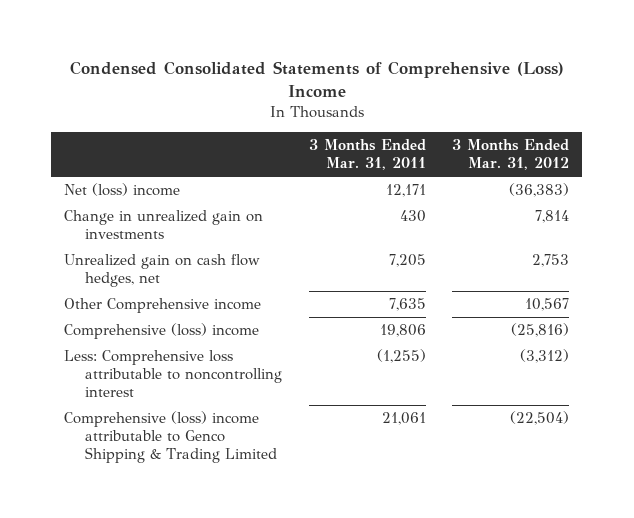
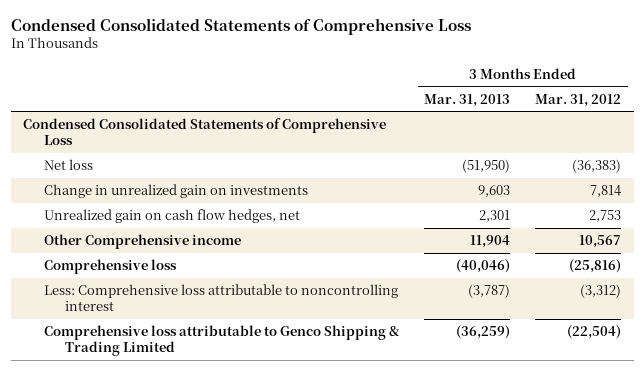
- Condensed Consolidated Statements of Comprehensive (Loss) Income
+ Condensed Consolidated Statements of Comprehensive Loss
- | 3 Months Ended Mar. 31, 2011 | 3 Months Ended Mar. 31, 2012
+ | 3 Months Ended Mar. 31, 2013 | 3 Months Ended Mar. 31, 2012
- Net (loss) income | 12,171 | (36,383)
+ Condensed Consolidated Statements of Comprehensive Loss
+ Net loss | (51,950) | (36,383)
- Comprehensive (loss) income | 19,806 | (25,816)
+ Comprehensive loss | (40,046) | (25,816)
- Comprehensive (loss) income attributable to Genco Shipping & Trading Limited | 21,061 | (22,504)
+ Comprehensive loss attributable to Genco Shipping & Trading Limited | (36,259) | (22,504)

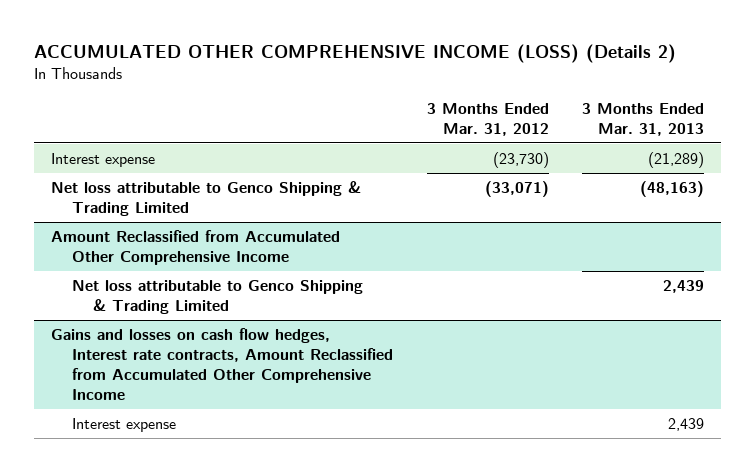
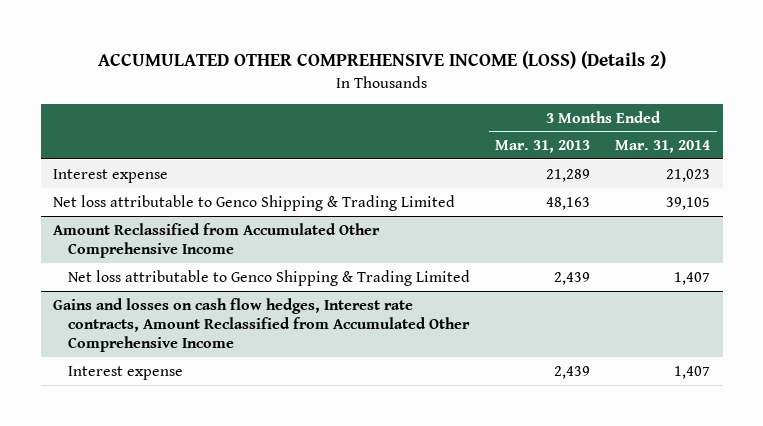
- | 3 Months Ended Mar. 31, 2012 | 3 Months Ended Mar. 31, 2013
+ | 3 Months Ended Mar. 31, 2013 | 3 Months Ended Mar. 31, 2014
- Interest expense | (23,730) | (21,289)
- Net loss attributable to Genco Shipping & Trading Limited | (33,071) | (48,163)
+ Interest expense | 21,289 | 21,023
+ Net loss attributable to Genco Shipping & Trading Limited | 48,163 | 39,105

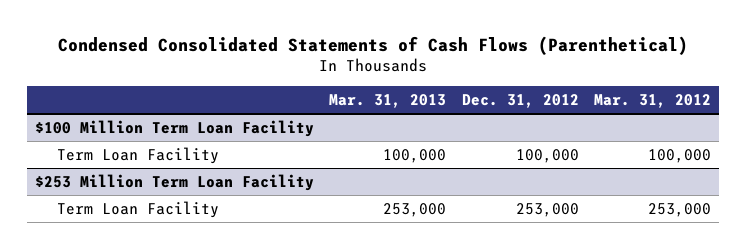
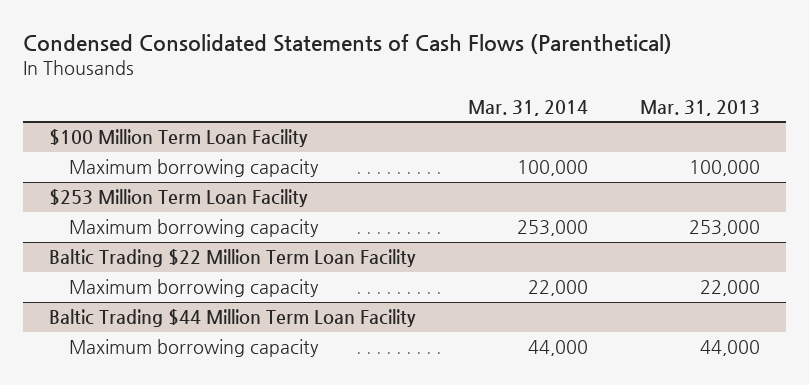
- | Mar. 31, 2013 | Dec. 31, 2012 | Mar. 31, 2012
+ | Mar. 31, 2014 | Mar. 31, 2013
@ $100 Million Term Loan Facility
- Term Loan Facility | 100,000 | 100,000 | 100,000
+ Maximum borrowing capacity | 100,000 | 100,000
@ $253 Million Term Loan Facility
- Term Loan Facility | 253,000 | 253,000 | 253,000
+ Maximum borrowing capacity | 253,000 | 253,000
+ Baltic Trading $22 Million Term Loan Facility
+ Maximum borrowing capacity | 22,000 | 22,000
+ Baltic Trading $44 Million Term Loan Facility
+ Maximum borrowing capacity | 44,000 | 44,000

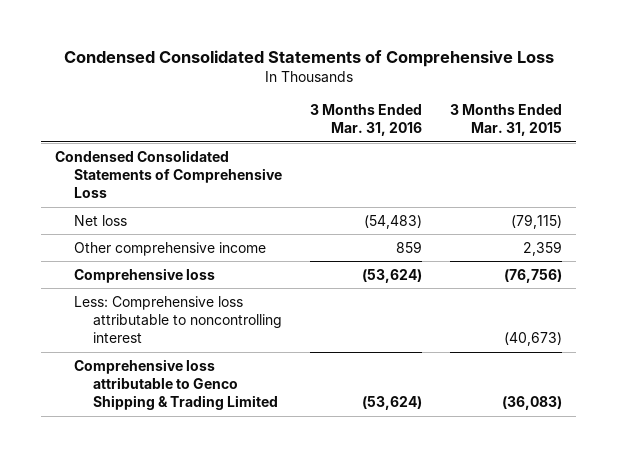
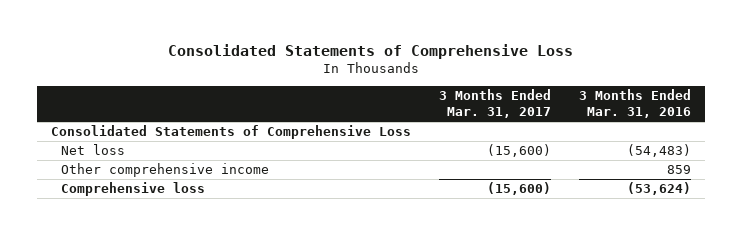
- Condensed Consolidated Statements of Comprehensive Loss
+ Consolidated Statements of Comprehensive Loss
- | 3 Months Ended Mar. 31, 2016 | 3 Months Ended Mar. 31, 2015
+ | 3 Months Ended Mar. 31, 2017 | 3 Months Ended Mar. 31, 2016
- Condensed Consolidated Statements of Comprehensive Loss
+ Consolidated Statements of Comprehensive Loss
- Less: Comprehensive loss attributable to noncontrolling interest | | (40,673)
- Comprehensive loss attributable to Genco Shipping & Trading Limited | (53,624) | (36,083)

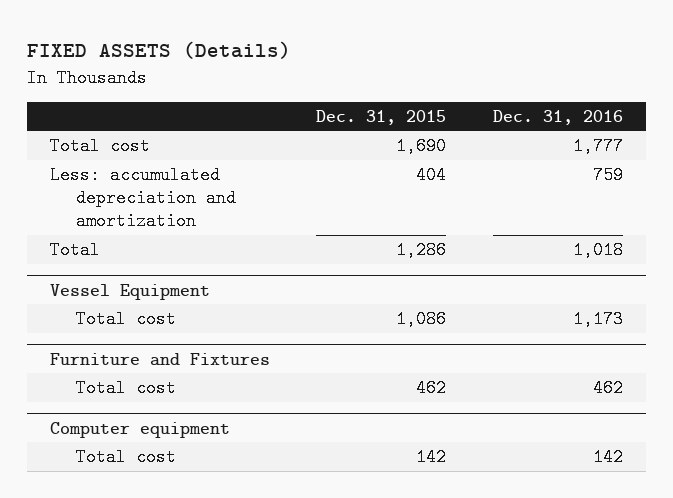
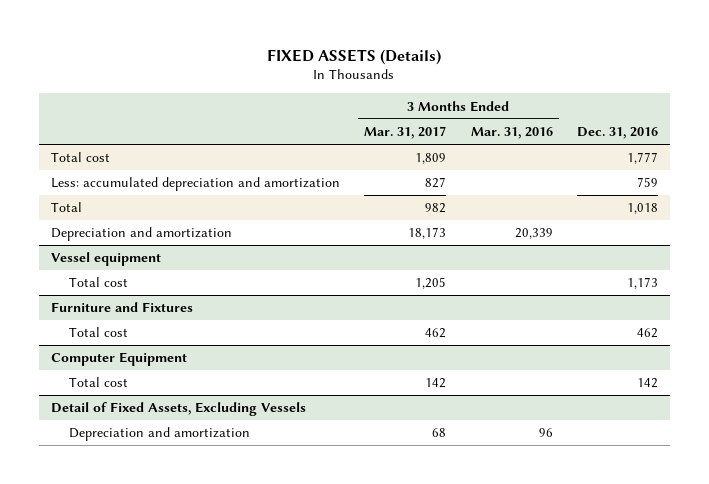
- | Dec. 31, 2015 | Dec. 31, 2016
+ | 3 Months Ended Mar. 31, 2017 | 3 Months Ended Mar. 31, 2016 | Dec. 31, 2016
- Vessel Equipment
+ Depreciation and amortization | 18,173 | 20,339 |
+ Vessel equipment
- Computer equipment
+ Computer Equipment
+ Detail of Fixed Assets, Excluding Vessels
+ Depreciation and amortization | 68 | 96 |

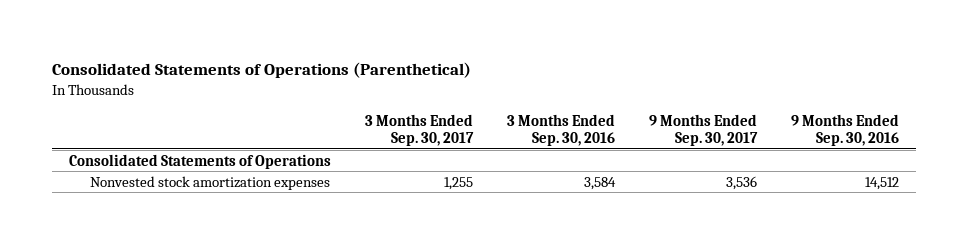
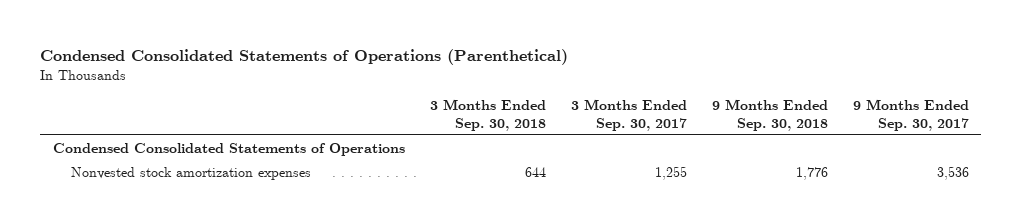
- Consolidated Statements of Operations (Parenthetical)
+ Condensed Consolidated Statements of Operations (Parenthetical)
- | 3 Months Ended Sep. 30, 2017 | 3 Months Ended Sep. 30, 2016 | 9 Months Ended Sep. 30, 2017 | 9 Months Ended Sep. 30, 2016
+ | 3 Months Ended Sep. 30, 2018 | 3 Months Ended Sep. 30, 2017 | 9 Months Ended Sep. 30, 2018 | 9 Months Ended Sep. 30, 2017
- Consolidated Statements of Operations
+ Condensed Consolidated Statements of Operations

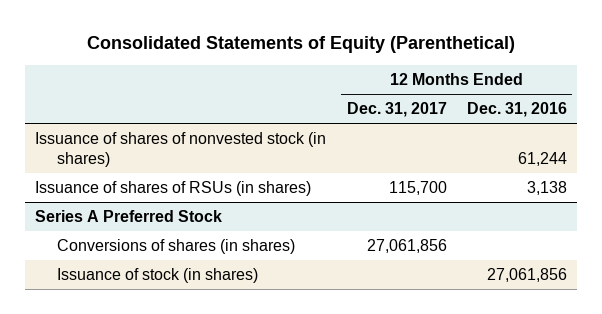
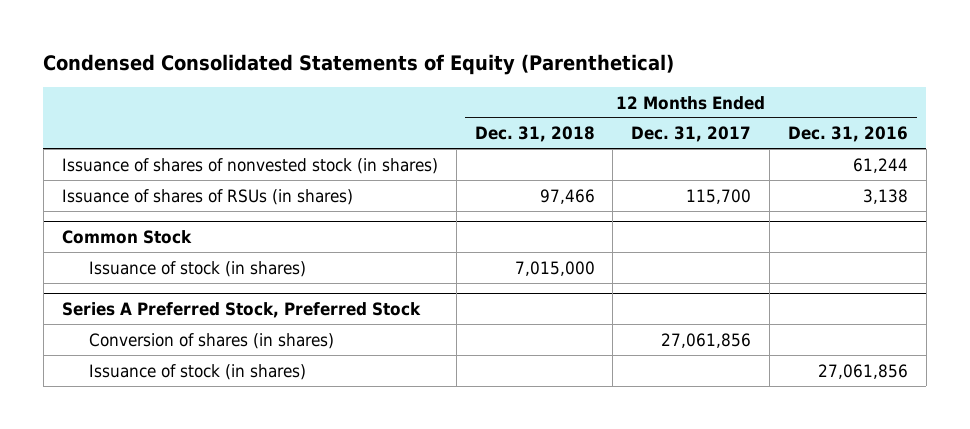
- Consolidated Statements of Equity (Parenthetical)
+ Condensed Consolidated Statements of Equity (Parenthetical)
- | 12 Months Ended Dec. 31, 2017 | 12 Months Ended Dec. 31, 2016
+ | 12 Months Ended Dec. 31, 2018 | 12 Months Ended Dec. 31, 2017 | 12 Months Ended Dec. 31, 2016
- Series A Preferred Stock
- Conversions of shares (in shares) | 27,061,856 |
+ Common Stock
+ Issuance of stock (in shares) | 7,015,000 | |
+ Series A Preferred Stock, Preferred Stock
+ Conversion of shares (in shares) | | 27,061,856 |

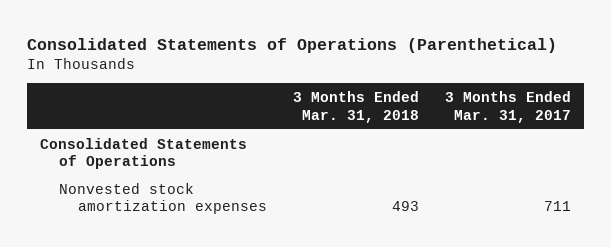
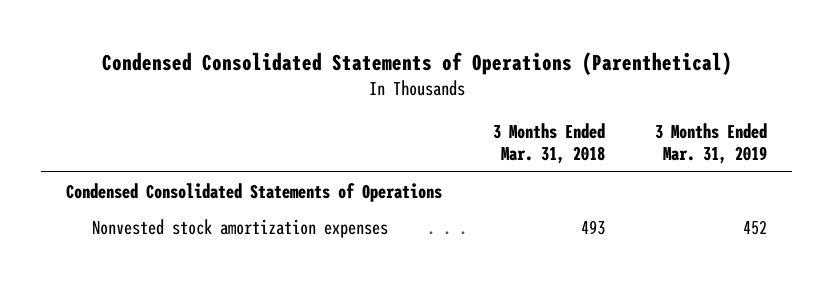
- Consolidated Statements of Operations (Parenthetical)
+ Condensed Consolidated Statements of Operations (Parenthetical)
- | 3 Months Ended Mar. 31, 2018 | 3 Months Ended Mar. 31, 2017
+ | 3 Months Ended Mar. 31, 2018 | 3 Months Ended Mar. 31, 2019
- Consolidated Statements of Operations
+ Condensed Consolidated Statements of Operations

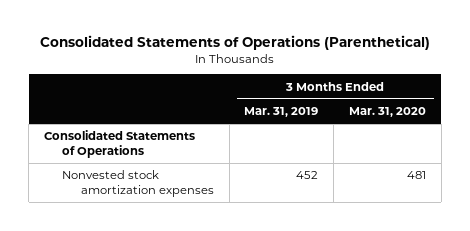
- Condensed Consolidated Statements of Operations (Parenthetical)
+ Consolidated Statements of Operations (Parenthetical)
- | 3 Months Ended Mar. 31, 2018 | 3 Months Ended Mar. 31, 2019
+ | 3 Months Ended Mar. 31, 2019 | 3 Months Ended Mar. 31, 2020
- Condensed Consolidated Statements of Operations
+ Consolidated Statements of Operations

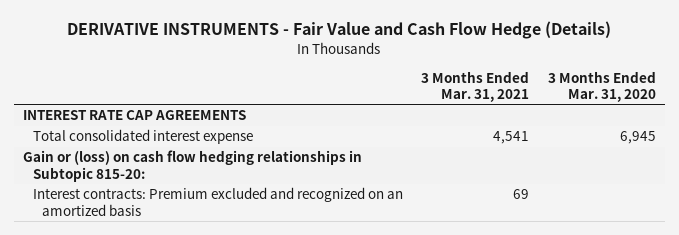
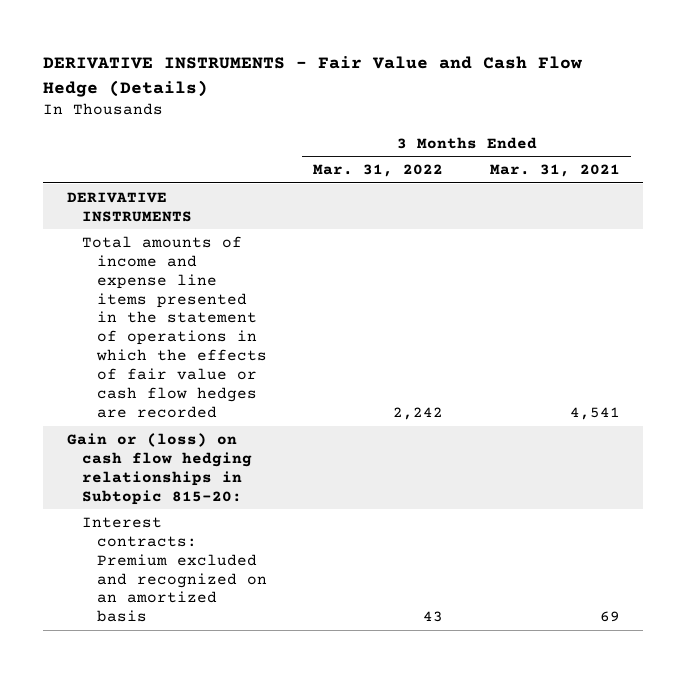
- | 3 Months Ended Mar. 31, 2021 | 3 Months Ended Mar. 31, 2020
+ | 3 Months Ended Mar. 31, 2022 | 3 Months Ended Mar. 31, 2021
- INTEREST RATE CAP AGREEMENTS
- Total consolidated interest expense | 4,541 | 6,945
+ DERIVATIVE INSTRUMENTS
+ Total amounts of income and expense line items presented in the statement of operations in which the effects of fair value or cash flow hedges are recorded | 2,242 | 4,541

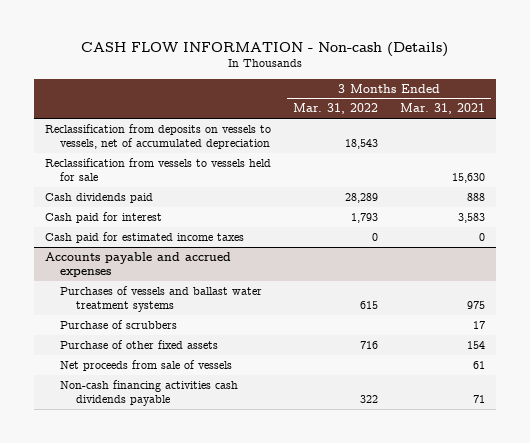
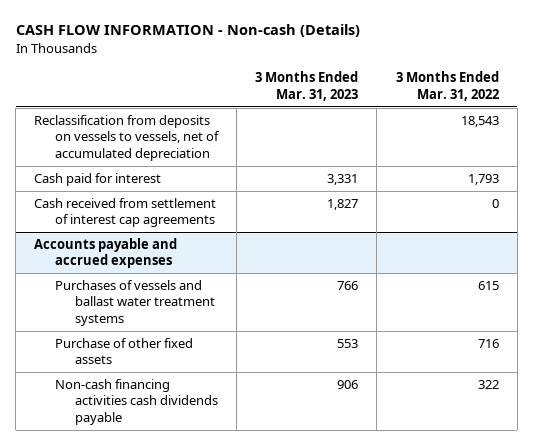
- | 3 Months Ended Mar. 31, 2022 | 3 Months Ended Mar. 31, 2021
+ | 3 Months Ended Mar. 31, 2023 | 3 Months Ended Mar. 31, 2022
- Reclassification from vessels to vessels held for sale | | 15,630
- Cash dividends paid | 28,289 | 888
- Cash paid for estimated income taxes | 0 | 0
+ Cash received from settlement of interest cap agreements | 1,827 | 0
@ Accounts payable and accrued expenses
- Purchase of scrubbers | | 17
- Net proceeds from sale of vessels | | 61

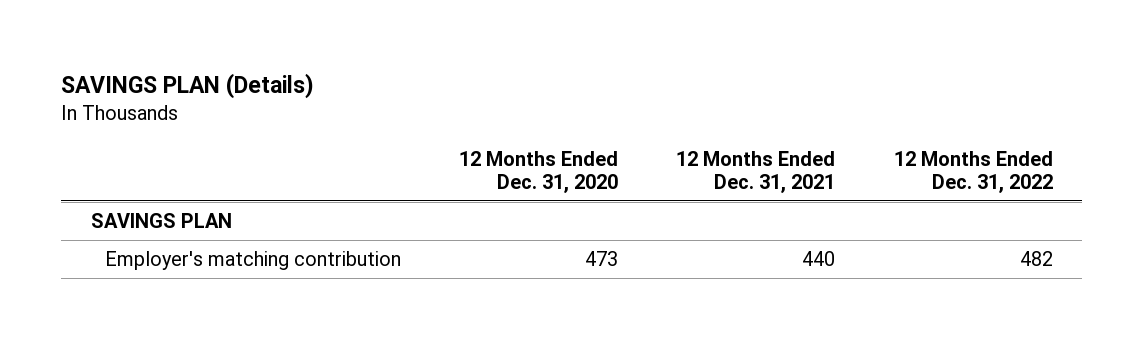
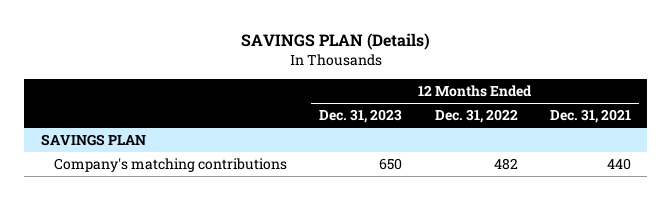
- | 12 Months Ended Dec. 31, 2020 | 12 Months Ended Dec. 31, 2021 | 12 Months Ended Dec. 31, 2022
+ | 12 Months Ended Dec. 31, 2023 | 12 Months Ended Dec. 31, 2022 | 12 Months Ended Dec. 31, 2021
- Employer's matching contribution | 473 | 440 | 482
+ Company's matching contributions | 650 | 482 | 440

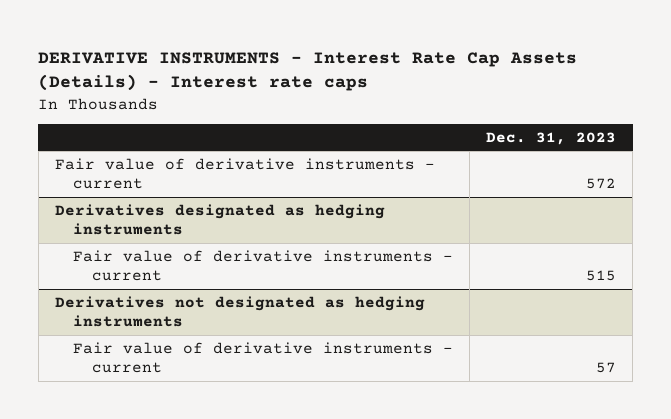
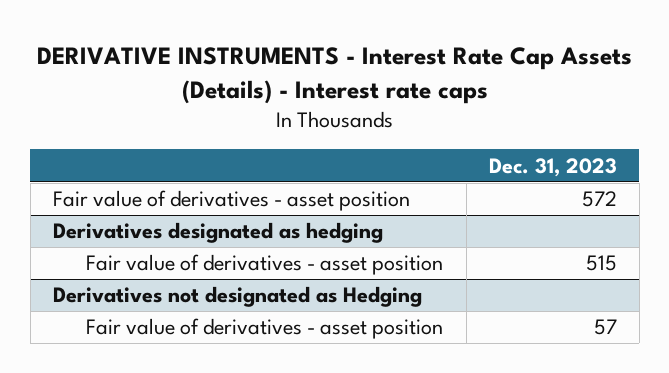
- Fair value of derivative instruments - current | 572
- Derivatives designated as hedging instruments
- Fair value of derivative instruments - current | 515
- Derivatives not designated as hedging instruments
- Fair value of derivative instruments - current | 57
+ Fair value of derivatives - asset position | 572
+ Derivatives designated as hedging
+ Fair value of derivatives - asset position | 515
+ Derivatives not designated as Hedging
+ Fair value of derivatives - asset position | 57

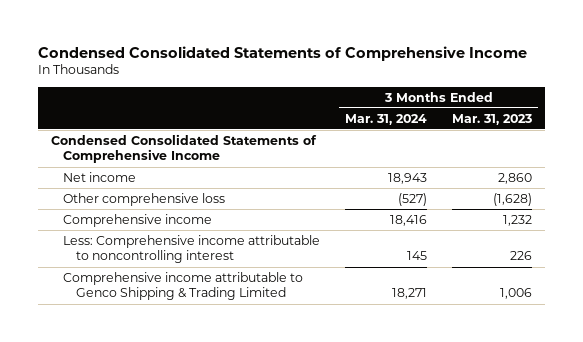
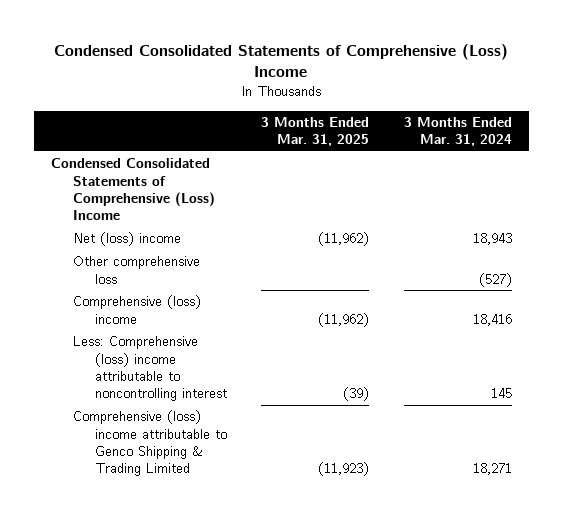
- Condensed Consolidated Statements of Comprehensive Income
+ Condensed Consolidated Statements of Comprehensive (Loss) Income
- | 3 Months Ended Mar. 31, 2024 | 3 Months Ended Mar. 31, 2023
+ | 3 Months Ended Mar. 31, 2025 | 3 Months Ended Mar. 31, 2024
- Condensed Consolidated Statements of Comprehensive Income
- Net income | 18,943 | 2,860
+ Condensed Consolidated Statements of Comprehensive (Loss) Income
+ Net (loss) income | (11,962) | 18,943
- Comprehensive income | 18,416 | 1,232
- Less: Comprehensive income attributable to noncontrolling interest | 145 | 226
- Comprehensive income attributable to Genco Shipping & Trading Limited | 18,271 | 1,006
+ Comprehensive (loss) income | (11,962) | 18,416
+ Less: Comprehensive (loss) income attributable to noncontrolling interest | (39) | 145
+ Comprehensive (loss) income attributable to Genco Shipping & Trading Limited | (11,923) | 18,271

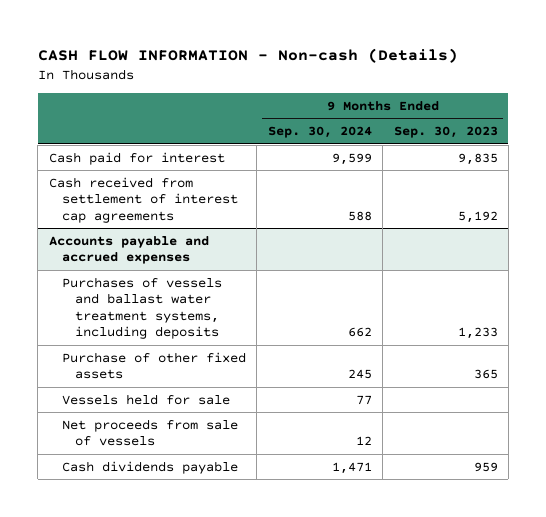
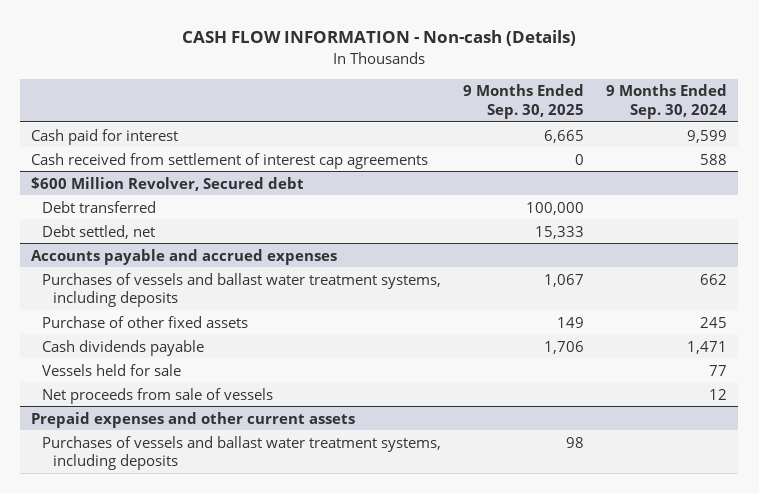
- | 9 Months Ended Sep. 30, 2024 | 9 Months Ended Sep. 30, 2023
+ | 9 Months Ended Sep. 30, 2025 | 9 Months Ended Sep. 30, 2024
+ $600 Million Revolver, Secured debt
+ Debt transferred | 100,000 |
+ Debt settled, net | 15,333 |
@ Accounts payable and accrued expenses
moved up: Cash dividends payable | 1,706 | 1,471
+ Prepaid expenses and other current assets
+ Purchases of vessels and ballast water treatment systems, including deposits | 98 |

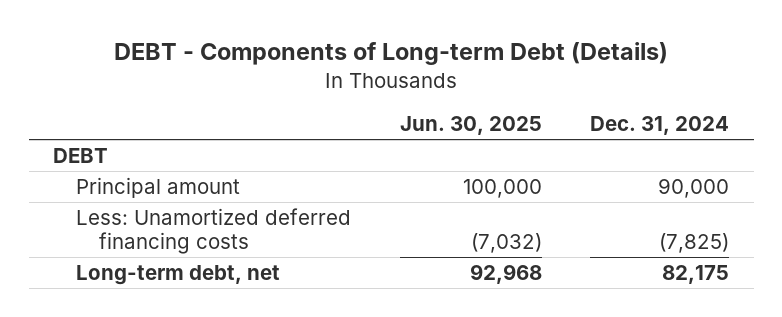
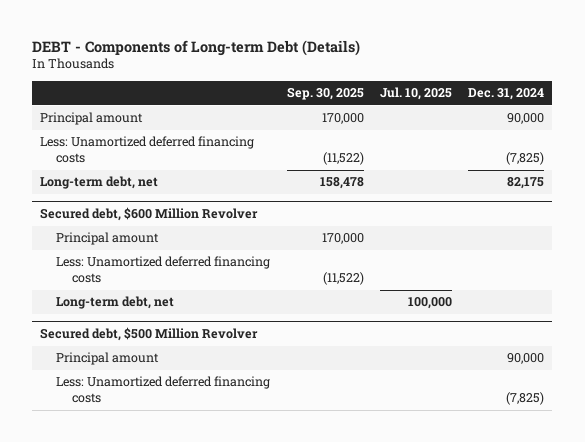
- | Jun. 30, 2025 | Dec. 31, 2024
+ | Sep. 30, 2025 | Jul. 10, 2025 | Dec. 31, 2024
- DEBT
+ Secured debt, $600 Million Revolver
+ Principal amount | 170,000 | |
+ Less: Unamortized deferred financing costs | (11,522) | |
+ Long-term debt, net | | 100,000 |
+ Secured debt, $500 Million Revolver
+ Principal amount | | | 90,000
+ Less: Unamortized deferred financing costs | | | (7,825)

